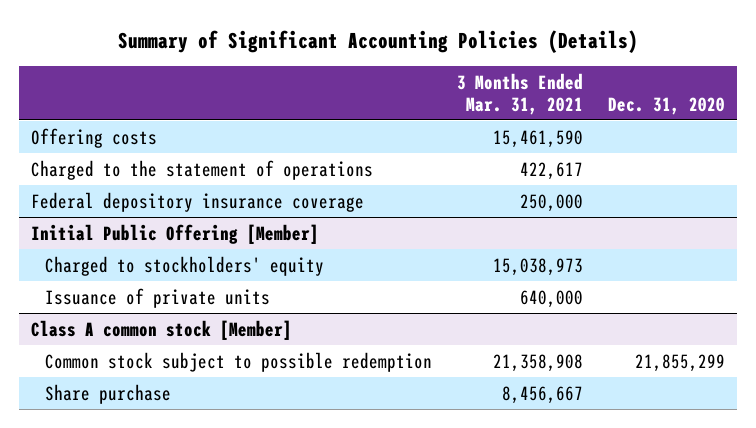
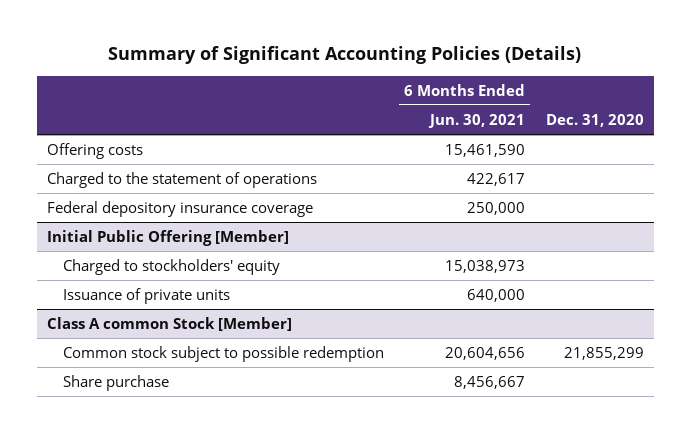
- | 3 Months Ended Mar. 31, 2021 | Dec. 31, 2020
+ | 6 Months Ended Jun. 30, 2021 | Dec. 31, 2020
- Class A common stock [Member]
+ Class A common Stock [Member]

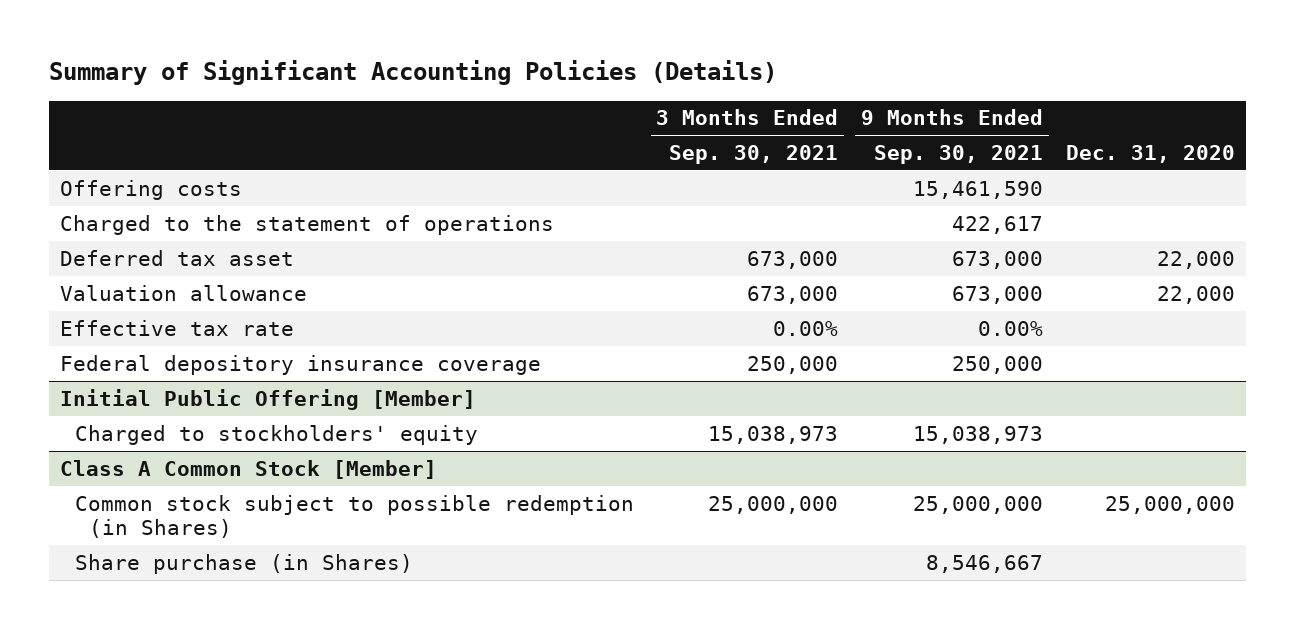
- | 6 Months Ended Jun. 30, 2021 | Dec. 31, 2020
+ | 3 Months Ended Sep. 30, 2021 | 9 Months Ended Sep. 30, 2021 | Dec. 31, 2020
+ Deferred tax asset | 673,000 | 673,000 | 22,000
+ Valuation allowance | 673,000 | 673,000 | 22,000
+ Effective tax rate | 0.00% | 0.00% |
@ Initial Public Offering [Member]
- Issuance of private units | 640,000 |
- Class A common Stock [Member]
- Common stock subject to possible redemption | 20,604,656 | 21,855,299
- Share purchase | 8,456,667 |
+ Class A Common Stock [Member]
+ Common stock subject to possible redemption (in Shares) | 25,000,000 | 25,000,000 | 25,000,000
+ Share purchase (in Shares) | | 8,546,667 |

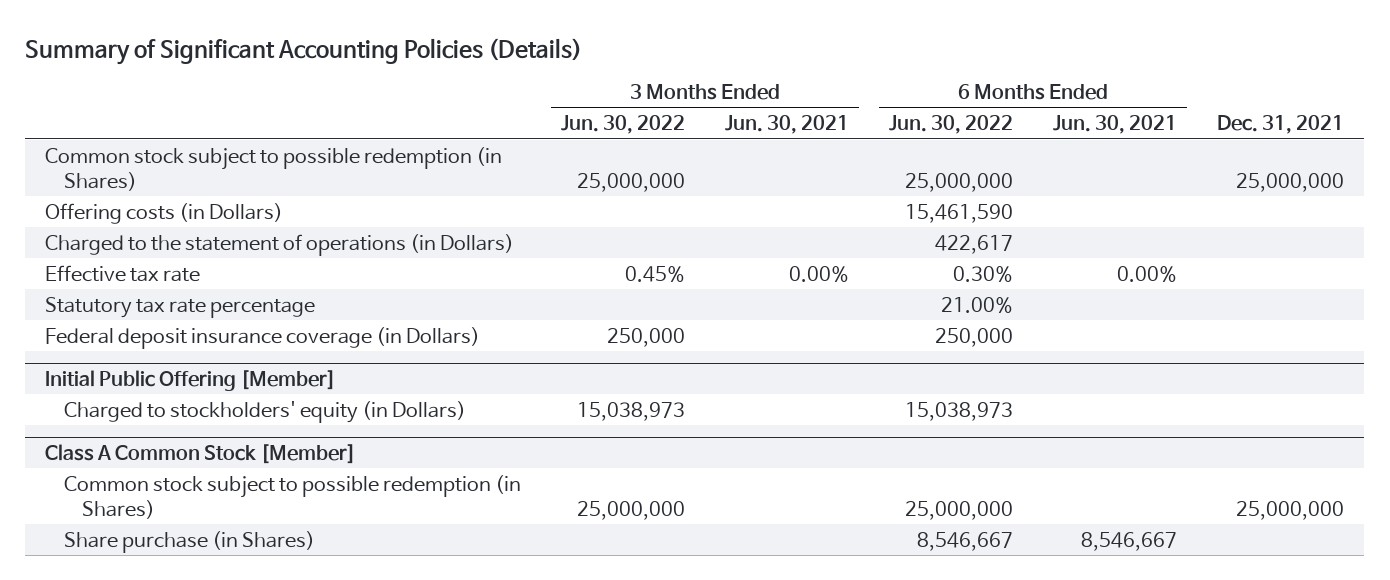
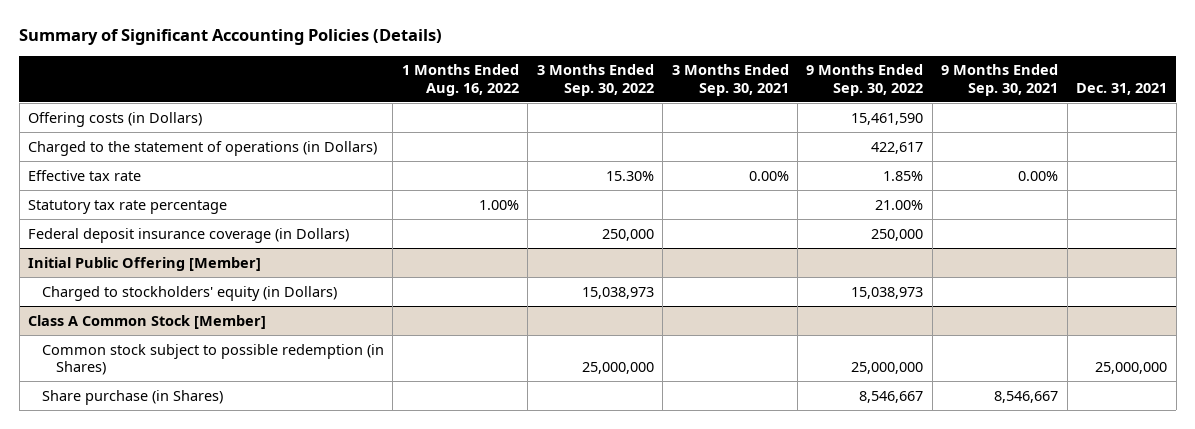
- | 3 Months Ended Jun. 30, 2022 | 3 Months Ended Jun. 30, 2021 | 6 Months Ended Jun. 30, 2022 | 6 Months Ended Jun. 30, 2021 | Dec. 31, 2021
+ | 1 Months Ended Aug. 16, 2022 | 3 Months Ended Sep. 30, 2022 | 3 Months Ended Sep. 30, 2021 | 9 Months Ended Sep. 30, 2022 | 9 Months Ended Sep. 30, 2021 | Dec. 31, 2021
- Common stock subject to possible redemption (in Shares) | 25,000,000 | | 25,000,000 | | 25,000,000

